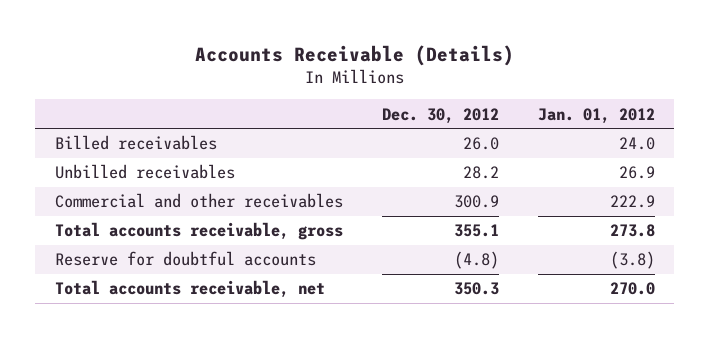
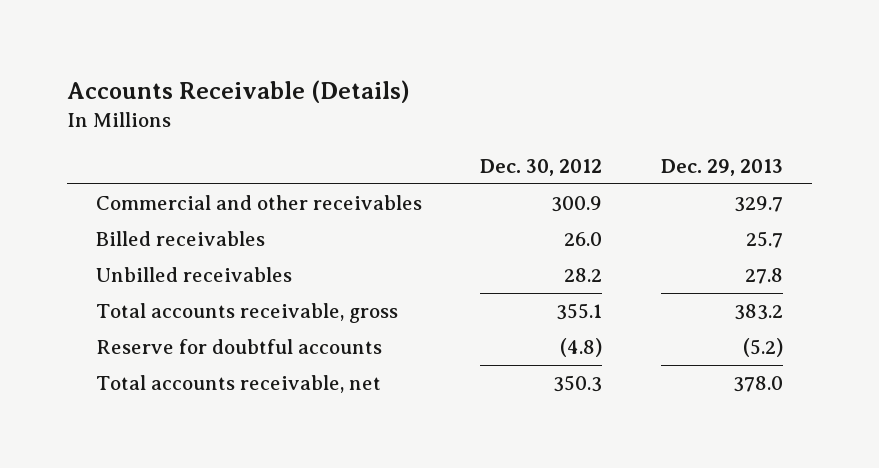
- | Dec. 30, 2012 | Jan. 01, 2012
+ | Dec. 30, 2012 | Dec. 29, 2013
moved up: Commercial and other receivables | 300.9 | 329.7

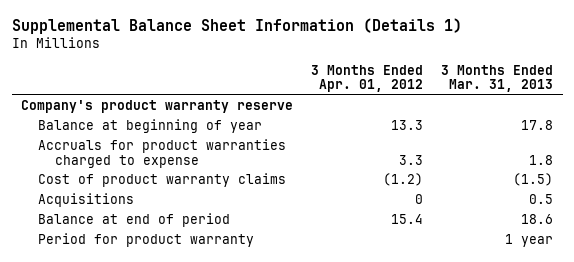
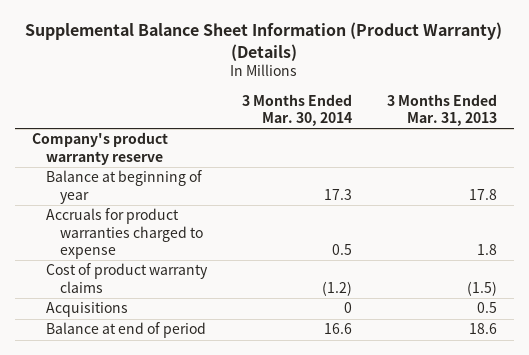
- Supplemental Balance Sheet Information (Details 1)
+ Supplemental Balance Sheet Information (Product Warranty) (Details)
- | 3 Months Ended Apr. 01, 2012 | 3 Months Ended Mar. 31, 2013
+ | 3 Months Ended Mar. 30, 2014 | 3 Months Ended Mar. 31, 2013
- Period for product warranty | | 1 year

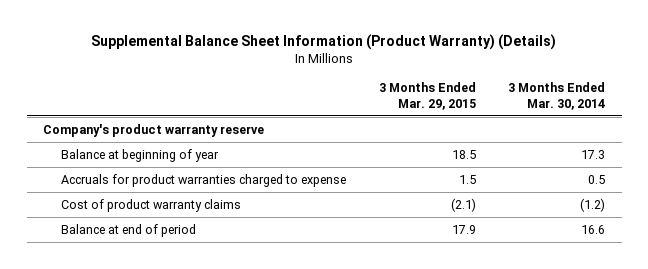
- | 3 Months Ended Mar. 30, 2014 | 3 Months Ended Mar. 31, 2013
+ | 3 Months Ended Mar. 29, 2015 | 3 Months Ended Mar. 30, 2014
- Acquisitions | 0 | 0.5

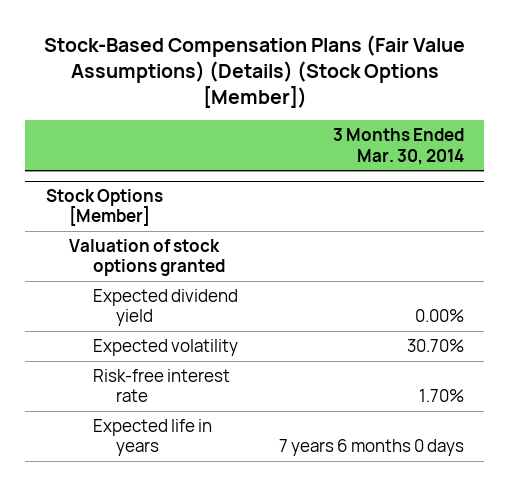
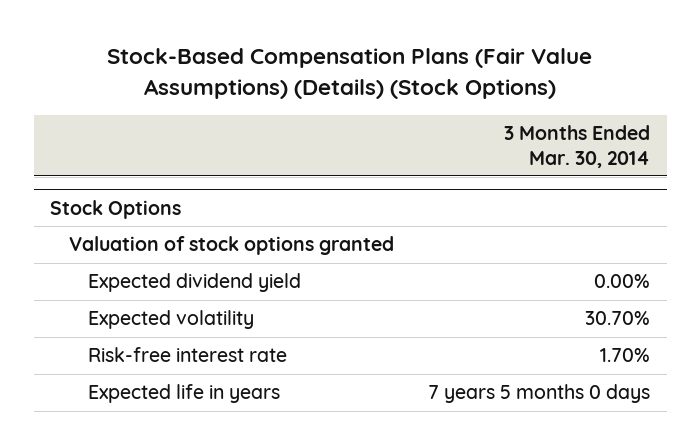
- Stock-Based Compensation Plans (Fair Value Assumptions) (Details) (Stock Options [Member])
+ Stock-Based Compensation Plans (Fair Value Assumptions) (Details) (Stock Options)
- Stock Options [Member]
+ Stock Options
- Expected life in years | 7 years 6 months 0 days
+ Expected life in years | 7 years 5 months 0 days

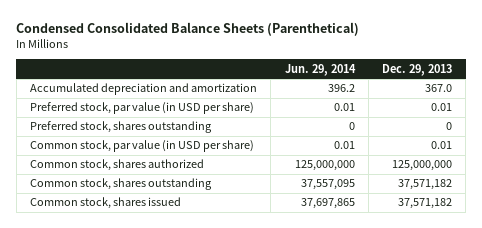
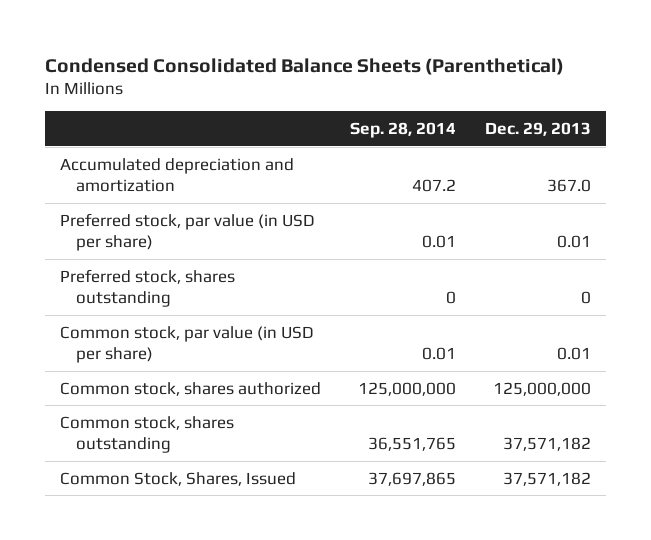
- | Jun. 29, 2014 | Dec. 29, 2013
+ | Sep. 28, 2014 | Dec. 29, 2013
- Common stock, shares issued | 37,697,865 | 37,571,182
+ Common Stock, Shares, Issued | 37,697,865 | 37,571,182

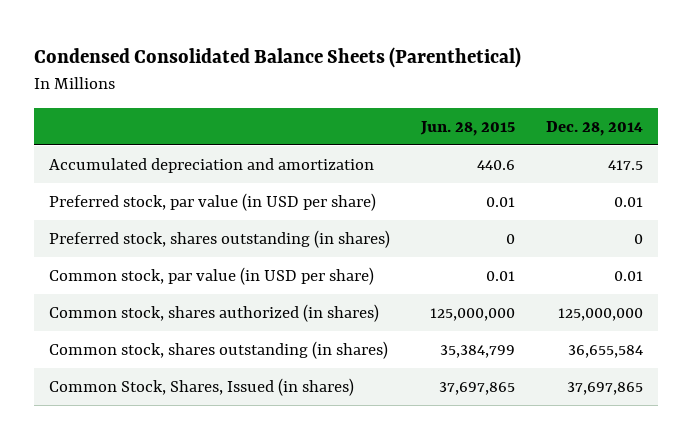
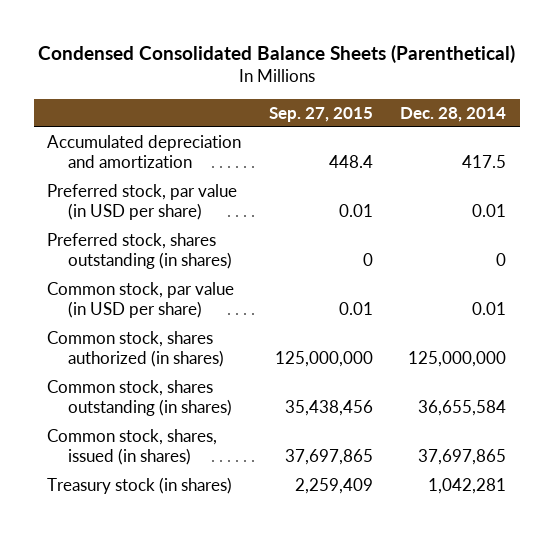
- | Jun. 28, 2015 | Dec. 28, 2014
+ | Sep. 27, 2015 | Dec. 28, 2014
- Common Stock, Shares, Issued (in shares) | 37,697,865 | 37,697,865
+ Common stock, shares, issued (in shares) | 37,697,865 | 37,697,865
+ Treasury stock (in shares) | 2,259,409 | 1,042,281

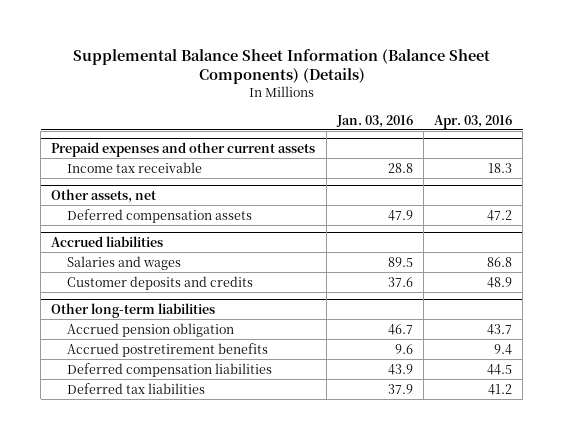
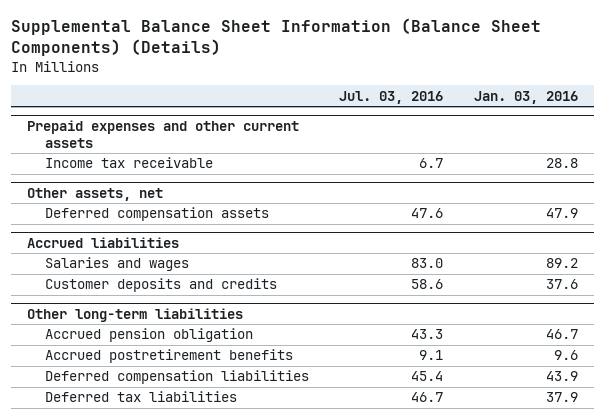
- | Jan. 03, 2016 | Apr. 03, 2016
+ | Jul. 03, 2016 | Jan. 03, 2016
@ Accrued liabilities
- Salaries and wages | 89.5 | 86.8
+ Salaries and wages | 83.0 | 89.2

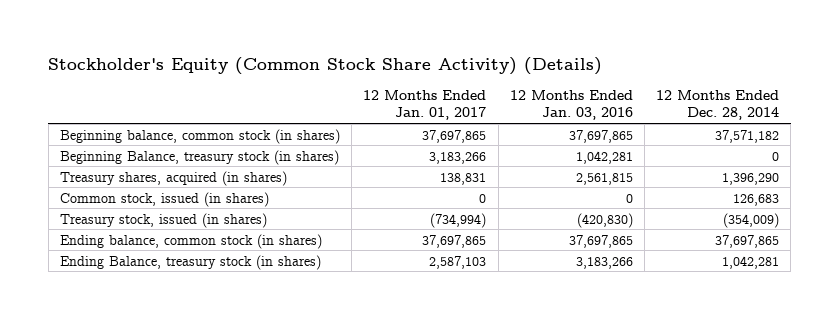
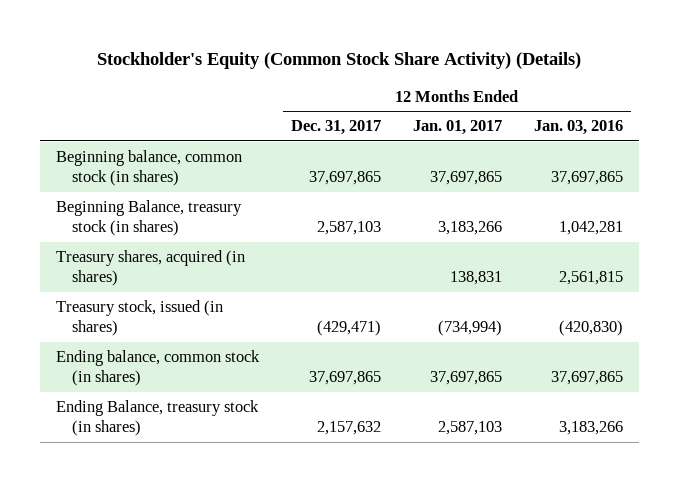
- | 12 Months Ended Jan. 01, 2017 | 12 Months Ended Jan. 03, 2016 | 12 Months Ended Dec. 28, 2014
+ | 12 Months Ended Dec. 31, 2017 | 12 Months Ended Jan. 01, 2017 | 12 Months Ended Jan. 03, 2016
- Common stock, issued (in shares) | 0 | 0 | 126,683

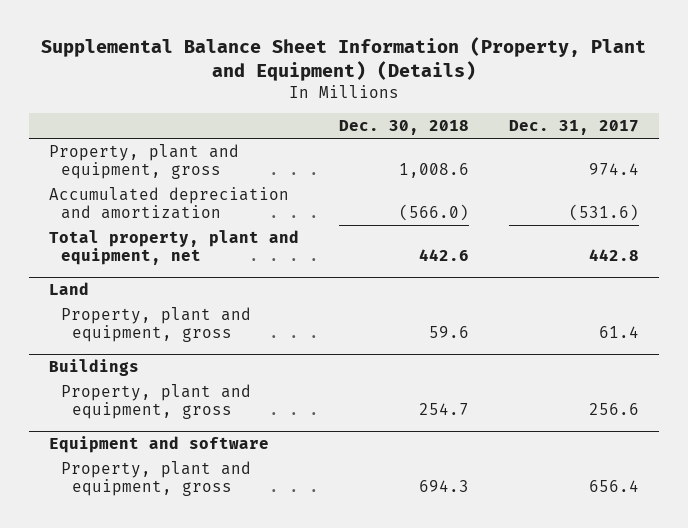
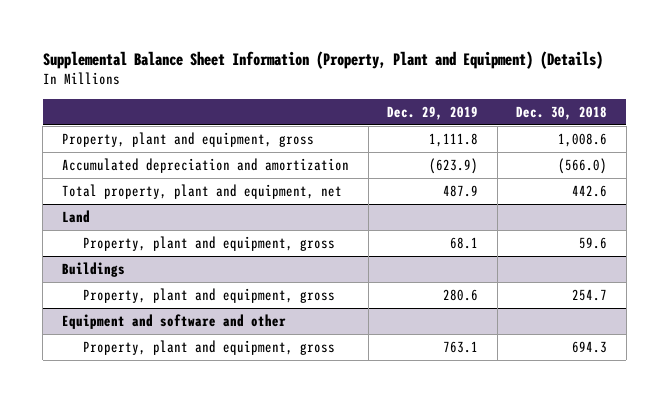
- | Dec. 30, 2018 | Dec. 31, 2017
+ | Dec. 29, 2019 | Dec. 30, 2018
- Equipment and software
+ Equipment and software and other

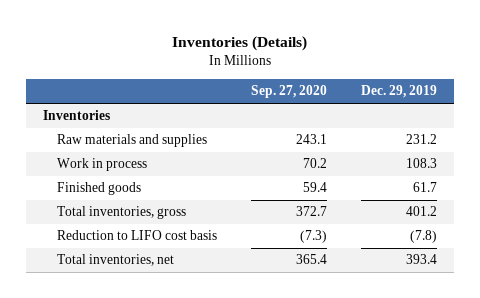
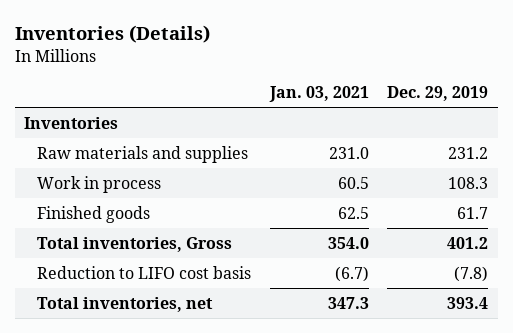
- | Sep. 27, 2020 | Dec. 29, 2019
+ | Jan. 03, 2021 | Dec. 29, 2019
- Total inventories, gross | 372.7 | 401.2
+ Total inventories, Gross | 354.0 | 401.2

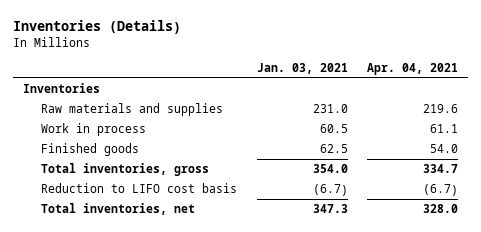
- | Jan. 03, 2021 | Dec. 29, 2019
+ | Jan. 03, 2021 | Apr. 04, 2021
- Total inventories, Gross | 354.0 | 401.2
+ Total inventories, gross | 354.0 | 334.7

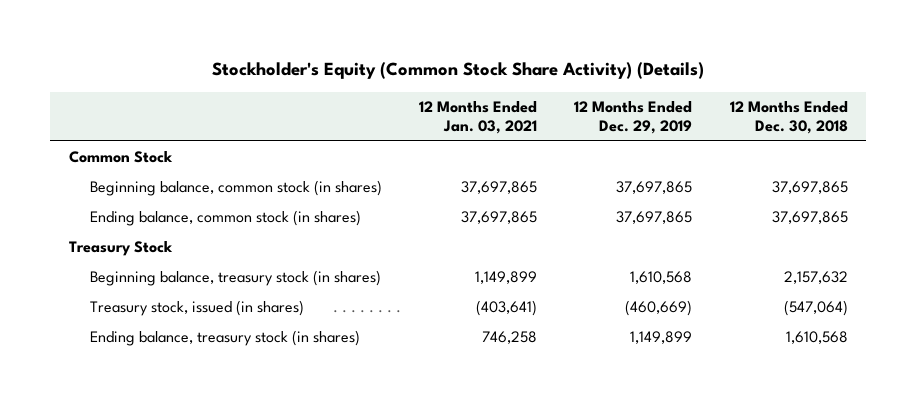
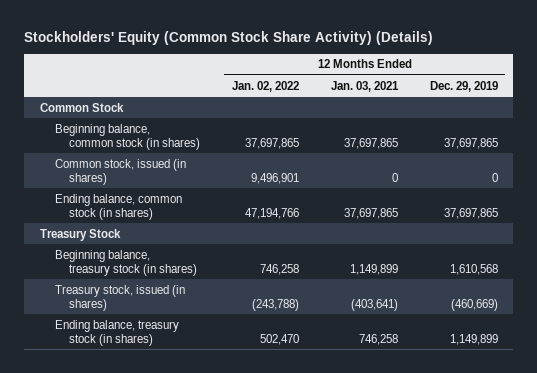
- Stockholder's Equity (Common Stock Share Activity) (Details)
+ Stockholders' Equity (Common Stock Share Activity) (Details)
- | 12 Months Ended Jan. 03, 2021 | 12 Months Ended Dec. 29, 2019 | 12 Months Ended Dec. 30, 2018
+ | 12 Months Ended Jan. 02, 2022 | 12 Months Ended Jan. 03, 2021 | 12 Months Ended Dec. 29, 2019
+ Common stock, issued (in shares) | 9,496,901 | 0 | 0

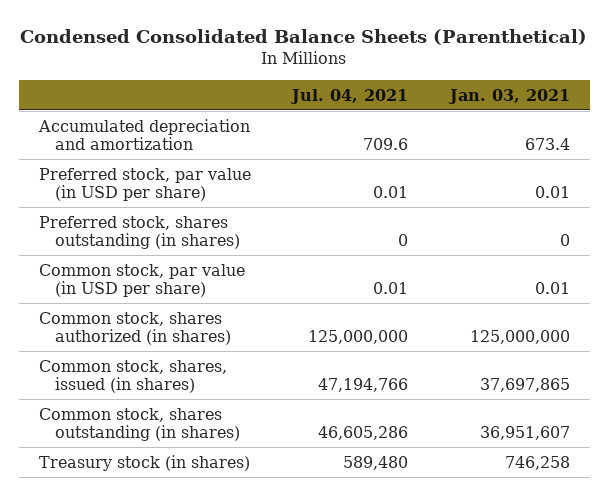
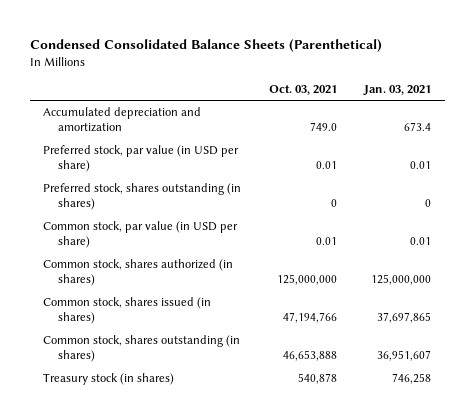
- | Jul. 04, 2021 | Jan. 03, 2021
+ | Oct. 03, 2021 | Jan. 03, 2021
- Common stock, shares, issued (in shares) | 47,194,766 | 37,697,865
+ Common stock, shares issued (in shares) | 47,194,766 | 37,697,865

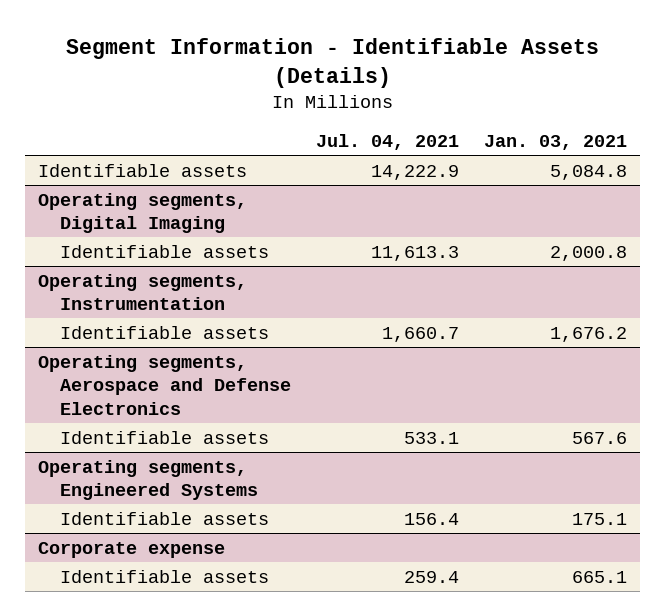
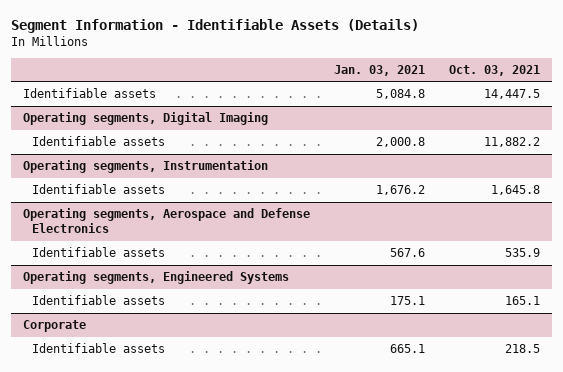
- | Jul. 04, 2021 | Jan. 03, 2021
+ | Jan. 03, 2021 | Oct. 03, 2021
- Corporate expense
+ Corporate

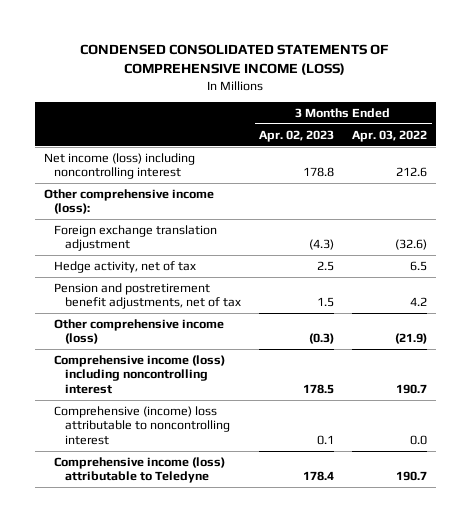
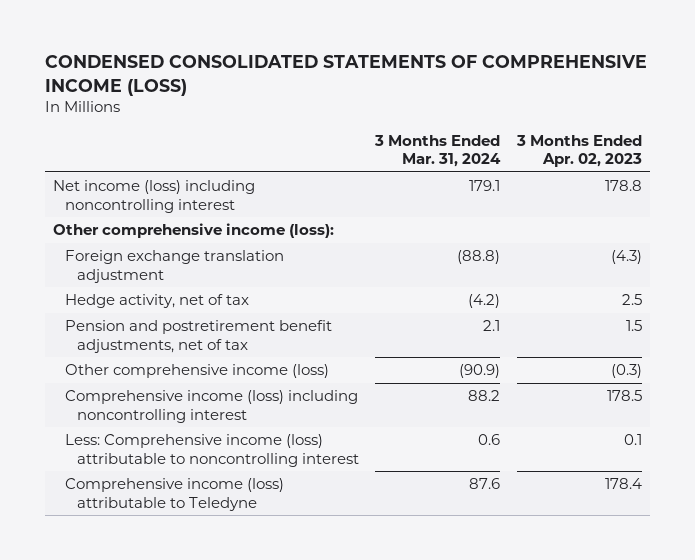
- | 3 Months Ended Apr. 02, 2023 | 3 Months Ended Apr. 03, 2022
+ | 3 Months Ended Mar. 31, 2024 | 3 Months Ended Apr. 02, 2023
- Comprehensive (income) loss attributable to noncontrolling interest | 0.1 | 0.0
+ Less: Comprehensive income (loss) attributable to noncontrolling interest | 0.6 | 0.1

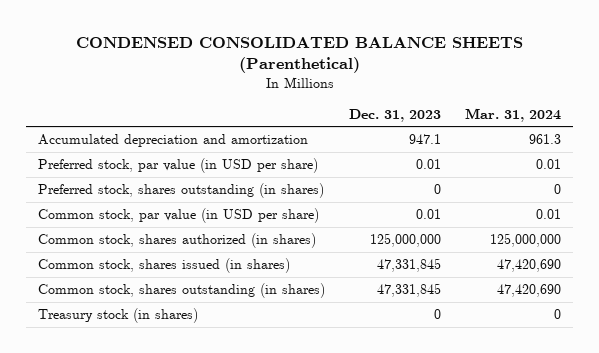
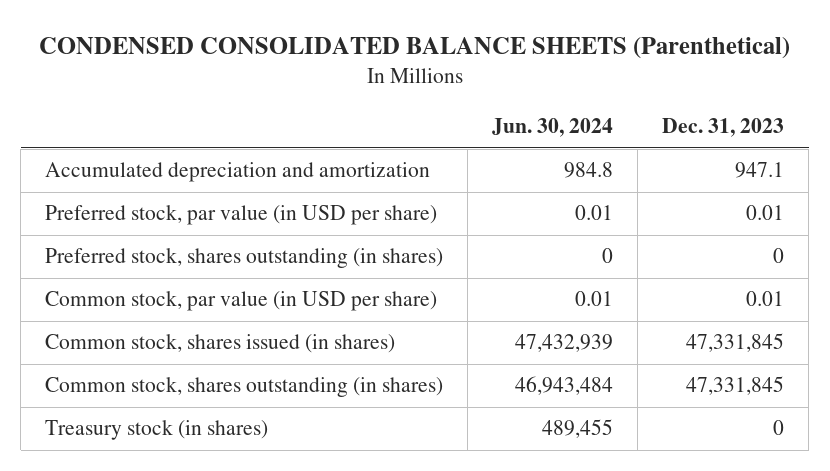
- | Dec. 31, 2023 | Mar. 31, 2024
+ | Jun. 30, 2024 | Dec. 31, 2023
- Common stock, shares authorized (in shares) | 125,000,000 | 125,000,000

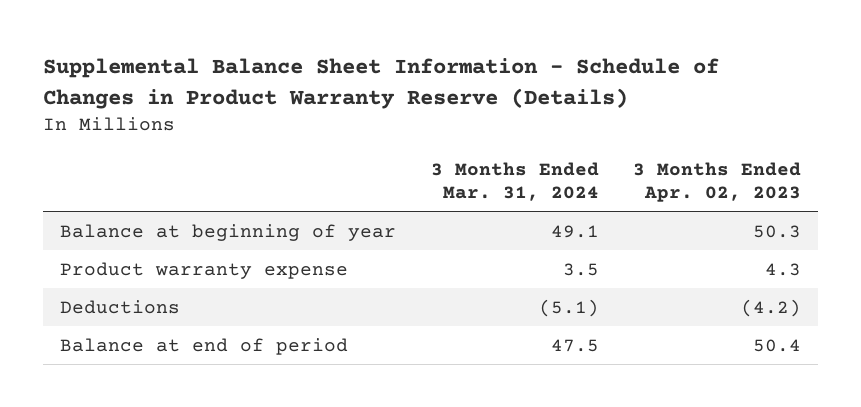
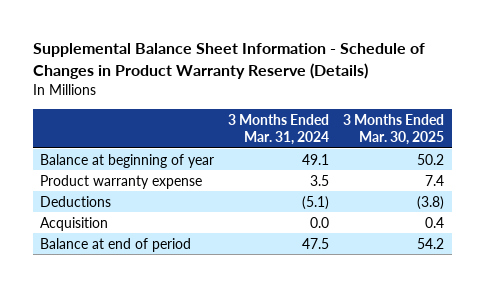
- | 3 Months Ended Mar. 31, 2024 | 3 Months Ended Apr. 02, 2023
+ | 3 Months Ended Mar. 31, 2024 | 3 Months Ended Mar. 30, 2025
+ Acquisition | 0.0 | 0.4

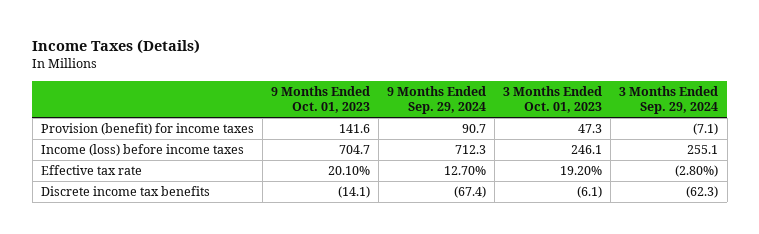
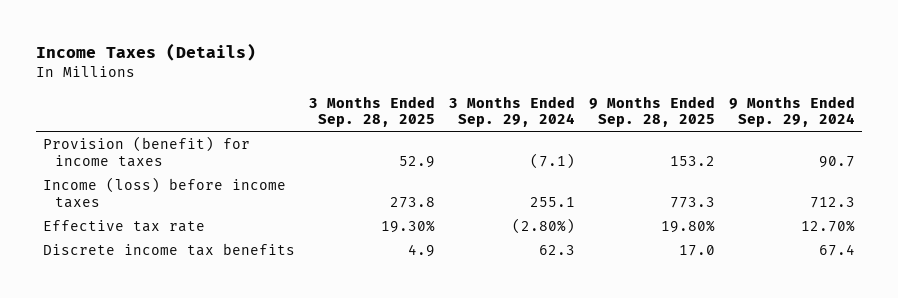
- | 9 Months Ended Oct. 01, 2023 | 9 Months Ended Sep. 29, 2024 | 3 Months Ended Oct. 01, 2023 | 3 Months Ended Sep. 29, 2024
+ | 3 Months Ended Sep. 28, 2025 | 3 Months Ended Sep. 29, 2024 | 9 Months Ended Sep. 28, 2025 | 9 Months Ended Sep. 29, 2024
- Discrete income tax benefits | (14.1) | (67.4) | (6.1) | (62.3)
+ Discrete income tax benefits | 4.9 | 62.3 | 17.0 | 67.4

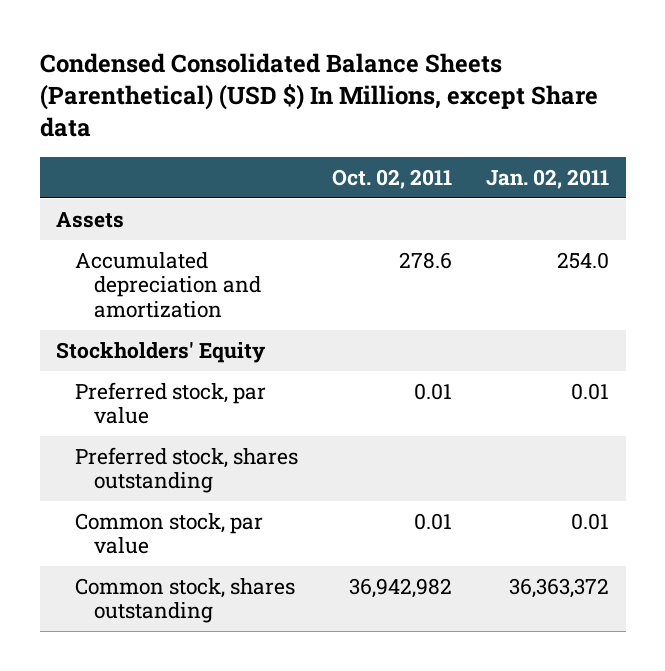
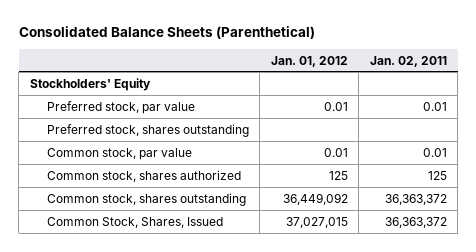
- Condensed Consolidated Balance Sheets (Parenthetical) (USD $) In Millions, except Share data
+ Consolidated Balance Sheets (Parenthetical)
- | Oct. 02, 2011 | Jan. 02, 2011
+ | Jan. 01, 2012 | Jan. 02, 2011
- Assets
- Accumulated depreciation and amortization | 278.6 | 254.0
+ Common stock, shares authorized | 125 | 125
+ Common Stock, Shares, Issued | 37,027,015 | 36,363,372

